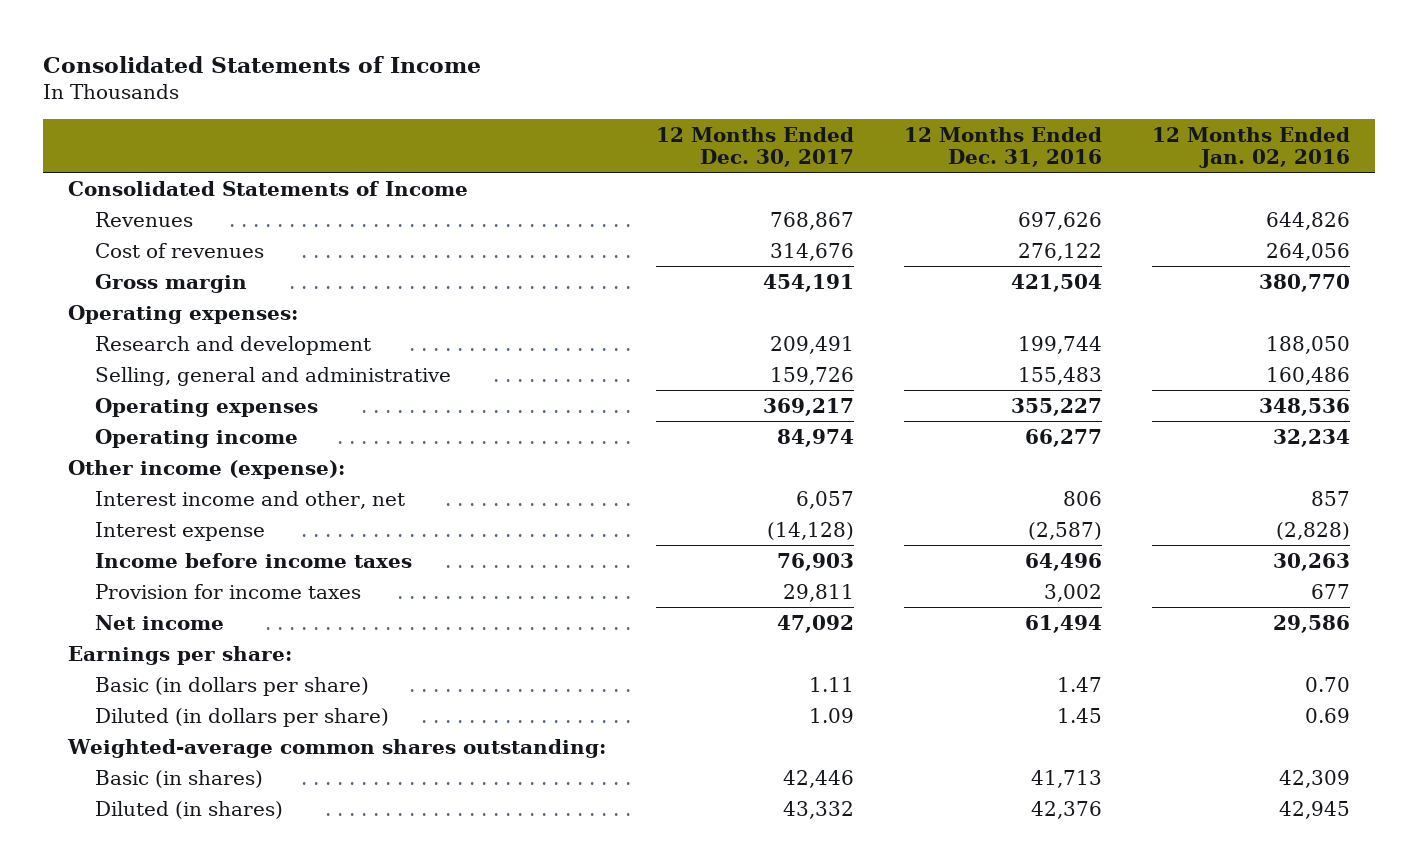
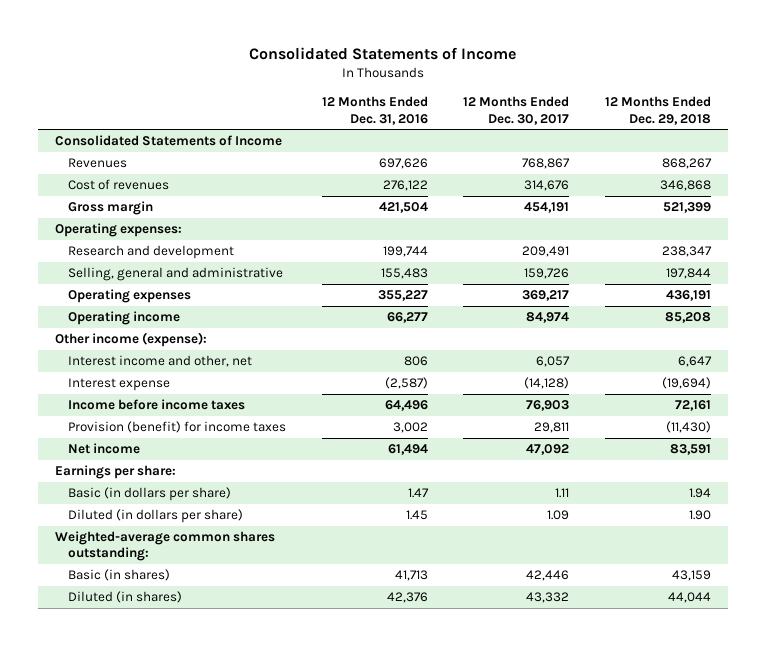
- | 12 Months Ended Dec. 30, 2017 | 12 Months Ended Dec. 31, 2016 | 12 Months Ended Jan. 02, 2016
+ | 12 Months Ended Dec. 31, 2016 | 12 Months Ended Dec. 30, 2017 | 12 Months Ended Dec. 29, 2018
- Provision for income taxes | 29,811 | 3,002 | 677
+ Provision (benefit) for income taxes | 3,002 | 29,811 | (11,430)

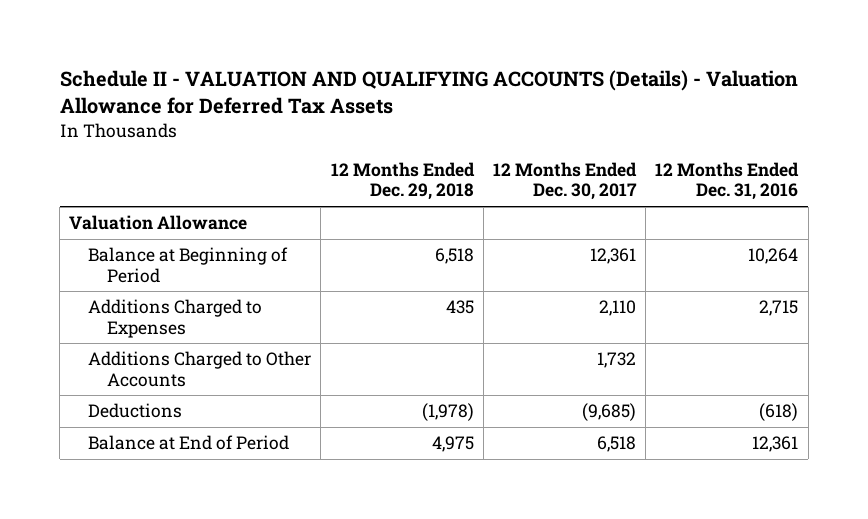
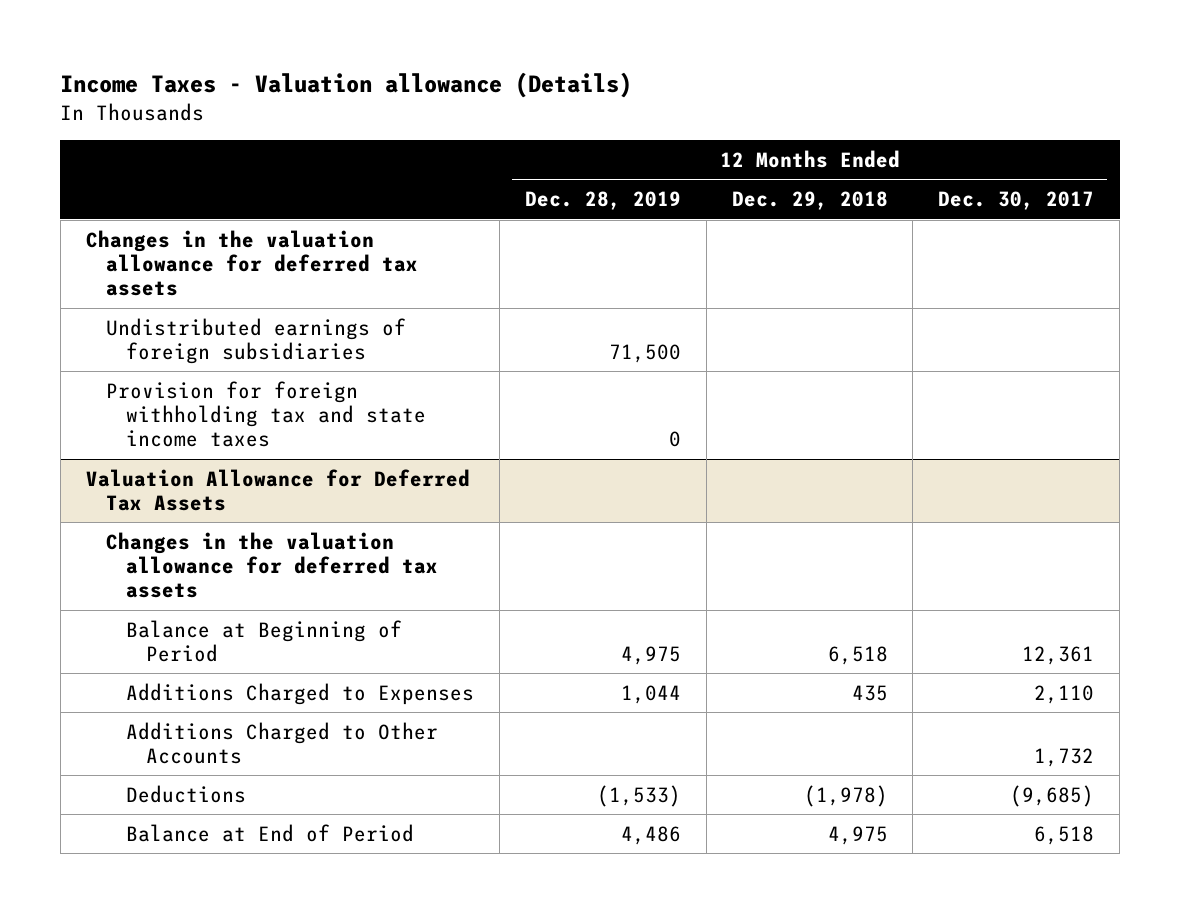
- Schedule II - VALUATION AND QUALIFYING ACCOUNTS (Details) - Valuation Allowance for Deferred Tax Assets
+ Income Taxes - Valuation allowance (Details)
- | 12 Months Ended Dec. 29, 2018 | 12 Months Ended Dec. 30, 2017 | 12 Months Ended Dec. 31, 2016
+ | 12 Months Ended Dec. 28, 2019 | 12 Months Ended Dec. 29, 2018 | 12 Months Ended Dec. 30, 2017
- Valuation Allowance
+ Changes in the valuation allowance for deferred tax assets
+ Undistributed earnings of foreign subsidiaries | 71,500 | |
+ Provision for foreign withholding tax and state income taxes | 0 | |
+ Valuation Allowance for Deferred Tax Assets
+ Changes in the valuation allowance for deferred tax assets

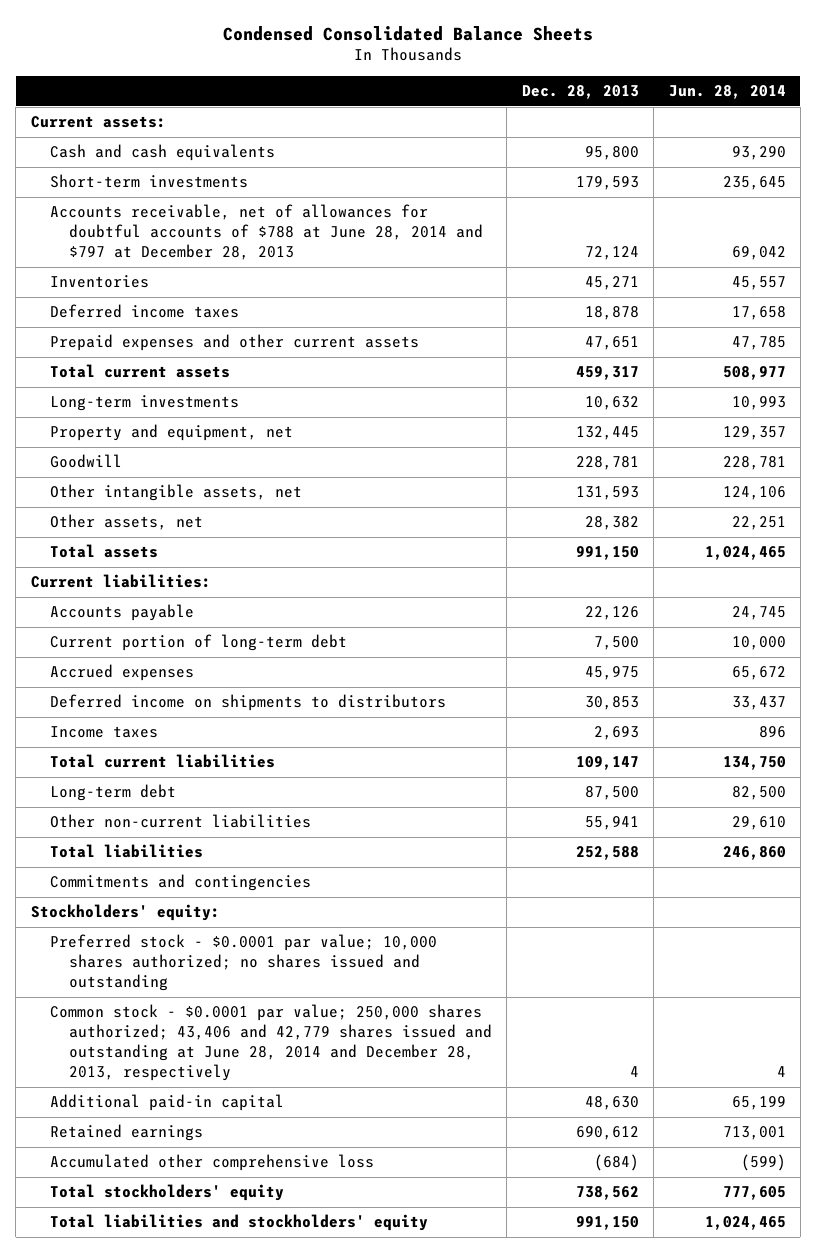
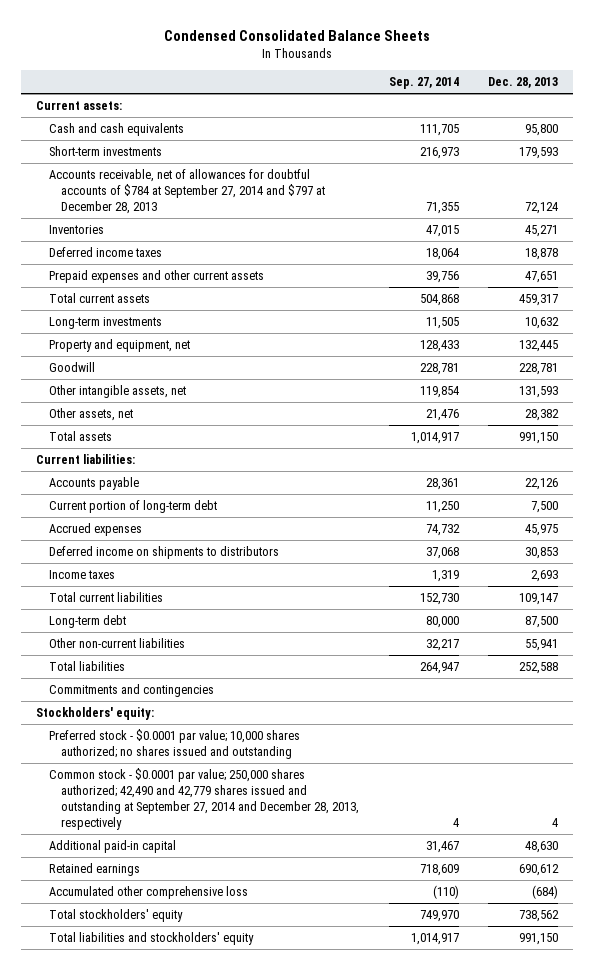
- | Dec. 28, 2013 | Jun. 28, 2014
+ | Sep. 27, 2014 | Dec. 28, 2013
- Accounts receivable, net of allowances for doubtful accounts of $788 at June 28, 2014 and $797 at December 28, 2013 | 72,124 | 69,042
+ Accounts receivable, net of allowances for doubtful accounts of $784 at September 27, 2014 and $797 at December 28, 2013 | 71,355 | 72,124
- Common stock - $0.0001 par value; 250,000 shares authorized; 43,406 and 42,779 shares issued and outstanding at June 28, 2014 and December 28, 2013, respectively | 4 | 4
+ Common stock - $0.0001 par value; 250,000 shares authorized; 42,490 and 42,779 shares issued and outstanding at September 27, 2014 and December 28, 2013, respectively | 4 | 4

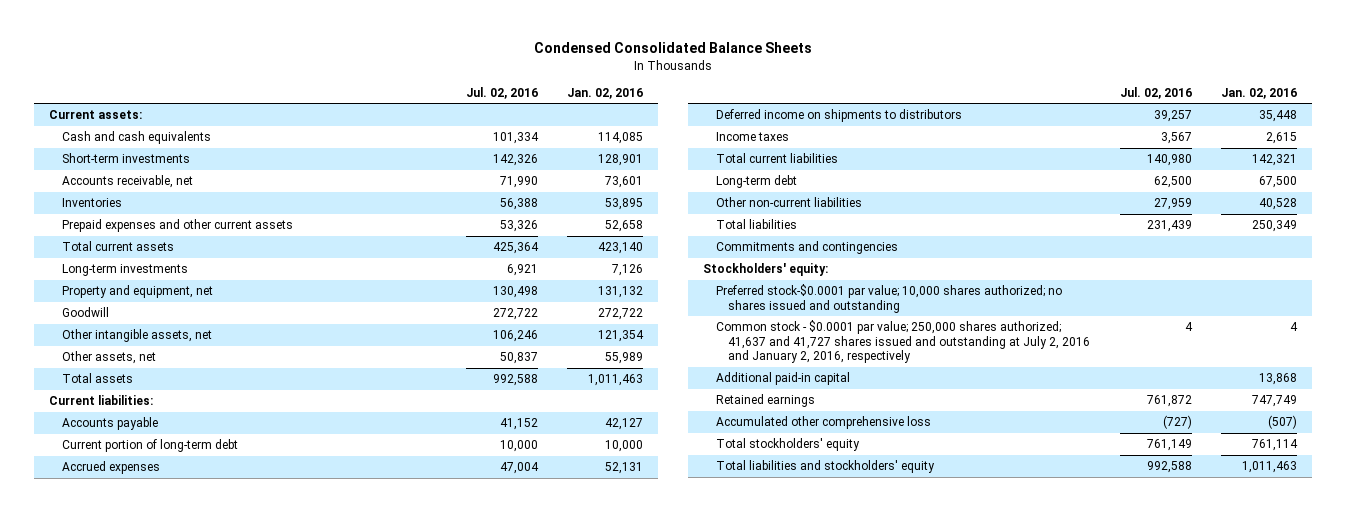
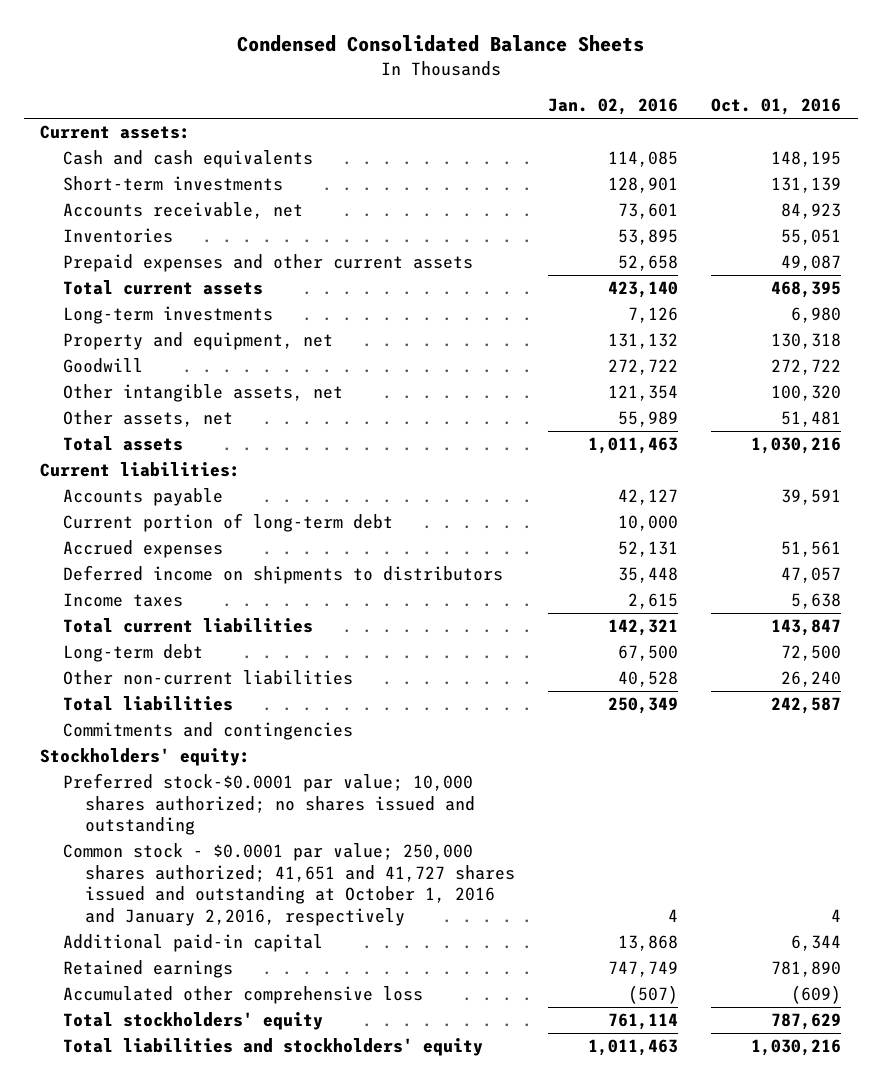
- | Jul. 02, 2016 | Jan. 02, 2016
+ | Jan. 02, 2016 | Oct. 01, 2016
- Common stock - $0.0001 par value; 250,000 shares authorized; 41,637 and 41,727 shares issued and outstanding at July 2, 2016 and January 2, 2016, respectively | 4 | 4
+ Common stock - $0.0001 par value; 250,000 shares authorized; 41,651 and 41,727 shares issued and outstanding at October 1, 2016 and January 2,2016, respectively | 4 | 4

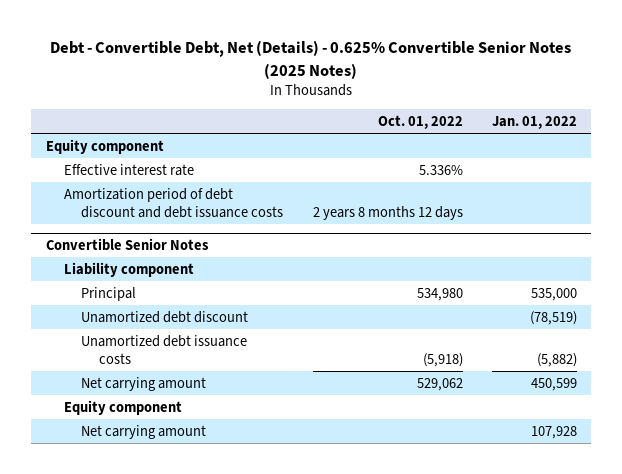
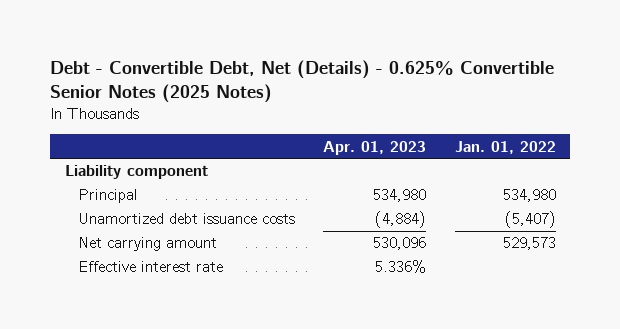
- | Oct. 01, 2022 | Jan. 01, 2022
+ | Apr. 01, 2023 | Jan. 01, 2022
- Equity component
- Amortization period of debt discount and debt issuance costs | 2 years 8 months 12 days |
- Convertible Senior Notes
- Principal | 534,980 | 535,000
- Unamortized debt discount | | (78,519)
- Unamortized debt issuance costs | (5,918) | (5,882)
- Net carrying amount | 529,062 | 450,599
- Equity component
- Net carrying amount | | 107,928
+ Principal | 534,980 | 534,980
+ Unamortized debt issuance costs | (4,884) | (5,407)
+ Net carrying amount | 530,096 | 529,573
moved down: Effective interest rate | 5.336% |

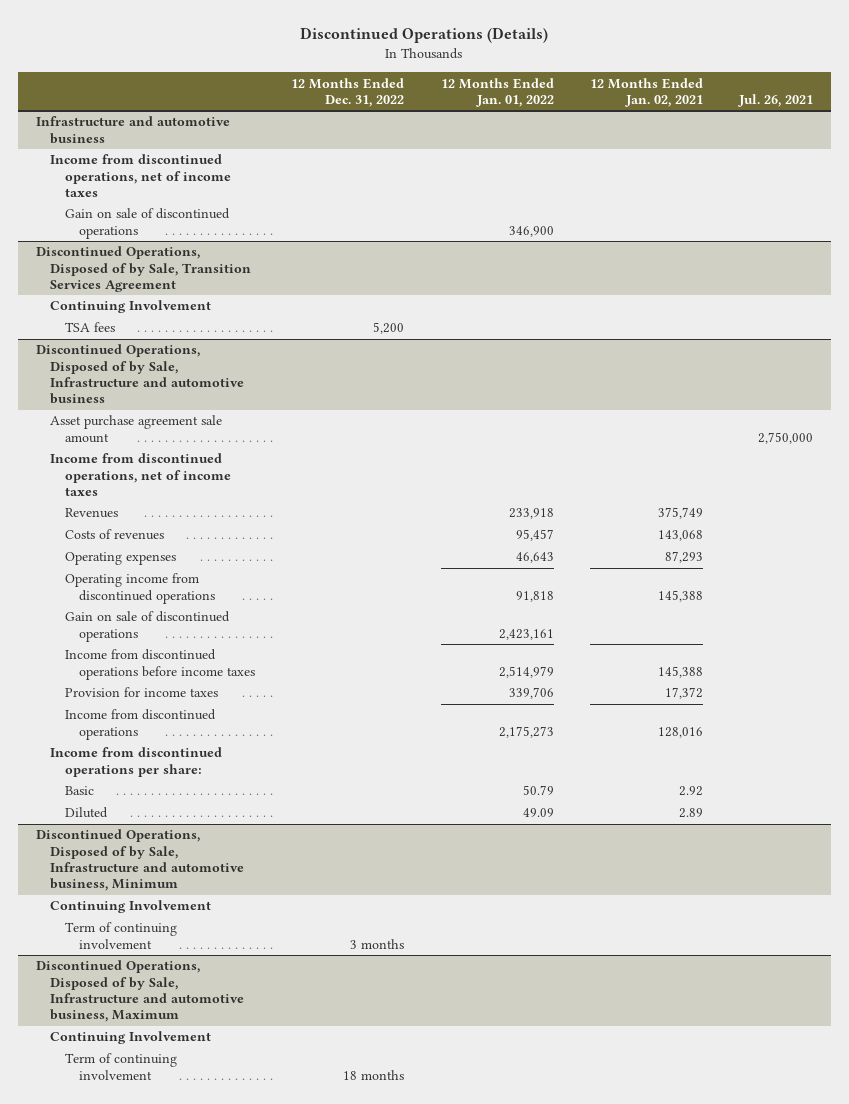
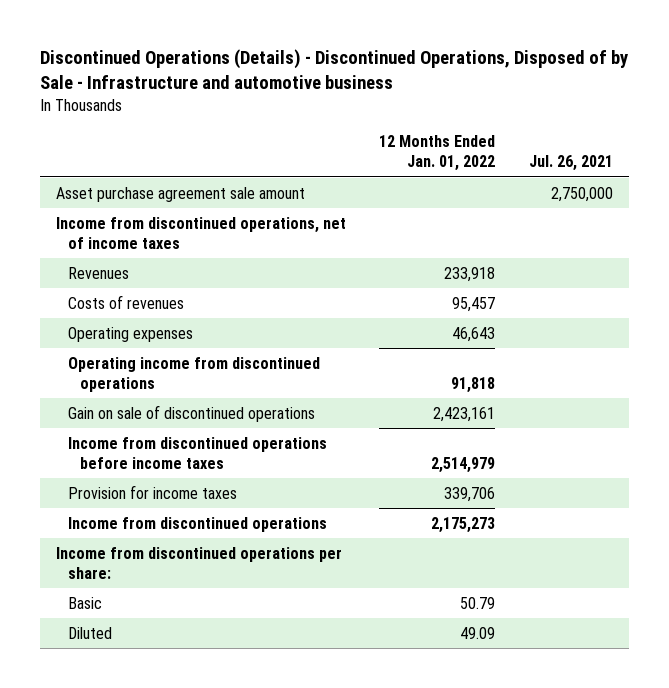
- Discontinued Operations (Details)
+ Discontinued Operations (Details) - Discontinued Operations, Disposed of by Sale - Infrastructure and automotive business
- | 12 Months Ended Dec. 31, 2022 | 12 Months Ended Jan. 01, 2022 | 12 Months Ended Jan. 02, 2021 | Jul. 26, 2021
+ | 12 Months Ended Jan. 01, 2022 | Jul. 26, 2021
- Infrastructure and automotive business
- Income from discontinued operations, net of income taxes
- Gain on sale of discontinued operations | | 346,900 | |
- Discontinued Operations, Disposed of by Sale, Transition Services Agreement
- Continuing Involvement
- TSA fees | 5,200 | | |
- Discontinued Operations, Disposed of by Sale, Infrastructure and automotive business
- Discontinued Operations, Disposed of by Sale, Infrastructure and automotive business, Minimum
- Continuing Involvement
- Term of continuing involvement | 3 months | | |
- Discontinued Operations, Disposed of by Sale, Infrastructure and automotive business, Maximum
- Continuing Involvement
- Term of continuing involvement | 18 months | | |

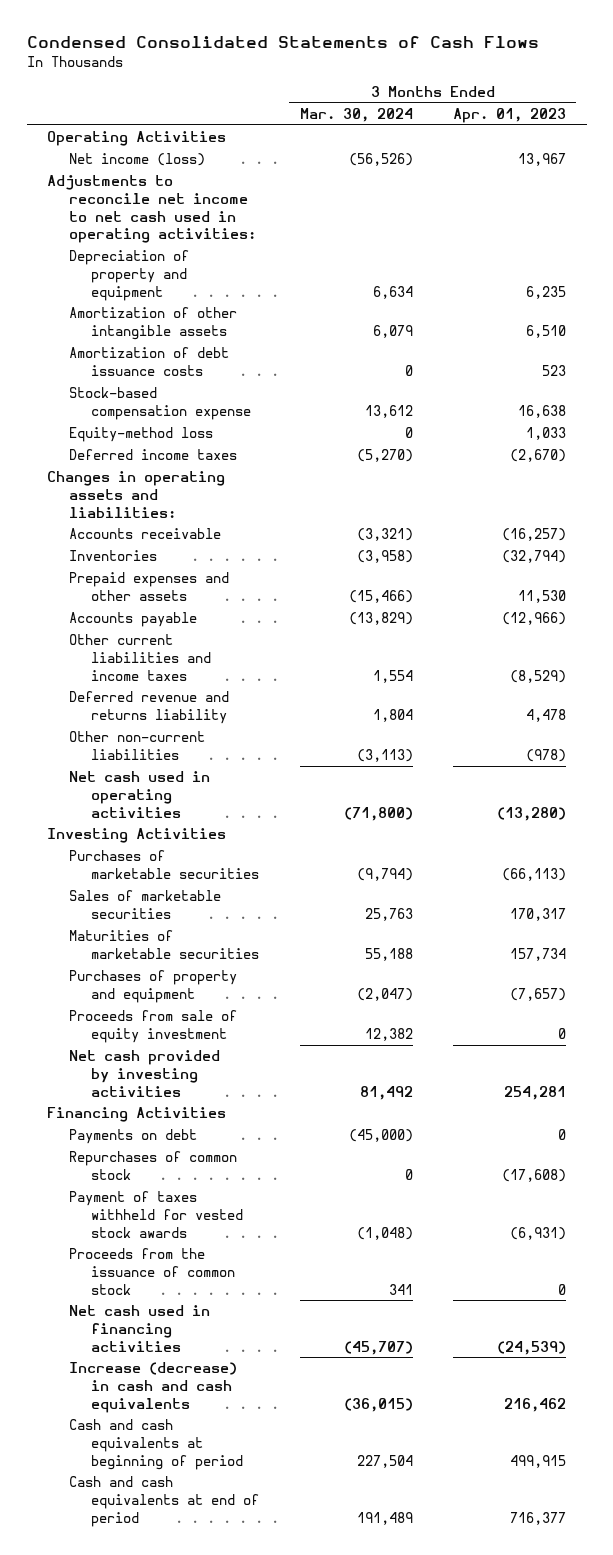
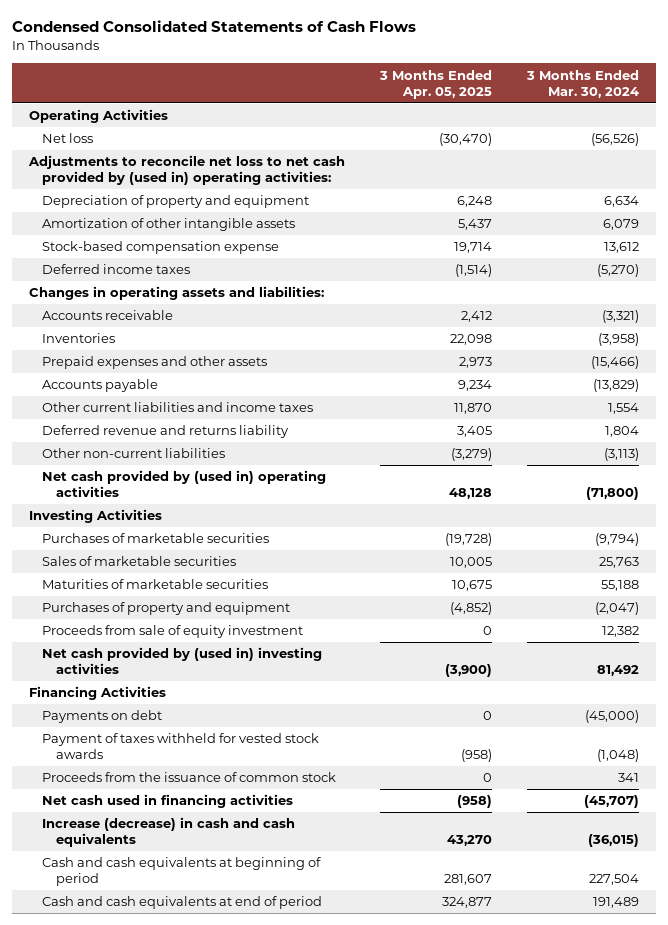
- | 3 Months Ended Mar. 30, 2024 | 3 Months Ended Apr. 01, 2023
+ | 3 Months Ended Apr. 05, 2025 | 3 Months Ended Mar. 30, 2024
- Net income (loss) | (56,526) | 13,967
- Adjustments to reconcile net income to net cash used in operating activities:
+ Net loss | (30,470) | (56,526)
+ Adjustments to reconcile net loss to net cash provided by (used in) operating activities:
- Amortization of debt issuance costs | 0 | 523
- Equity-method loss | 0 | 1,033
- Net cash used in operating activities | (71,800) | (13,280)
+ Net cash provided by (used in) operating activities | 48,128 | (71,800)
- Net cash provided by investing activities | 81,492 | 254,281
+ Net cash provided by (used in) investing activities | (3,900) | 81,492
- Repurchases of common stock | 0 | (17,608)

